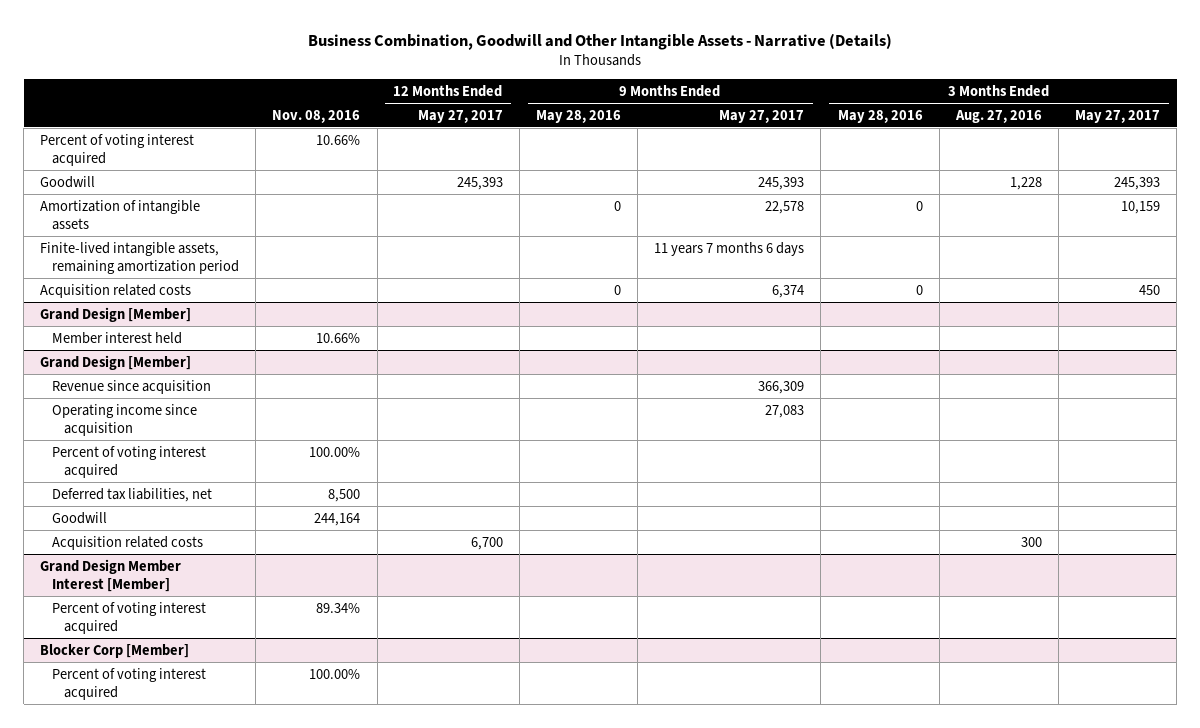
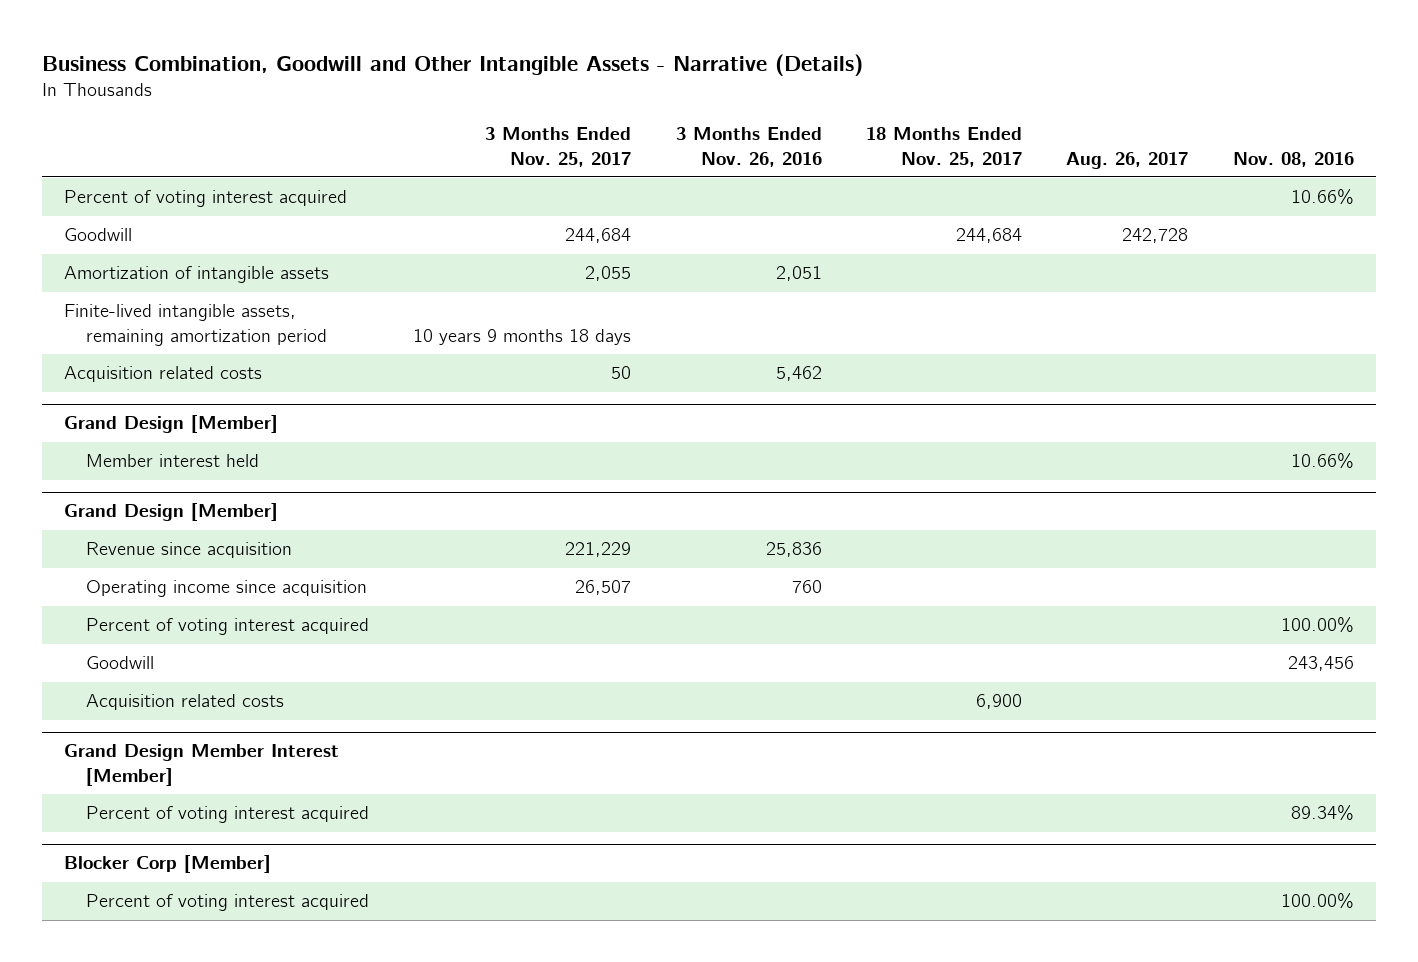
- | Nov. 08, 2016 | 12 Months Ended May 27, 2017 | 9 Months Ended May 28, 2016 | 9 Months Ended May 27, 2017 | 3 Months Ended May 28, 2016 | 3 Months Ended Aug. 27, 2016 | 3 Months Ended May 27, 2017
+ | 3 Months Ended Nov. 25, 2017 | 3 Months Ended Nov. 26, 2016 | 18 Months Ended Nov. 25, 2017 | Aug. 26, 2017 | Nov. 08, 2016
@ Grand Design [Member]
- Deferred tax liabilities, net | 8,500 | | | | | |
- Goodwill | 244,164 | | | | | |
+ Goodwill | | | | | 243,456

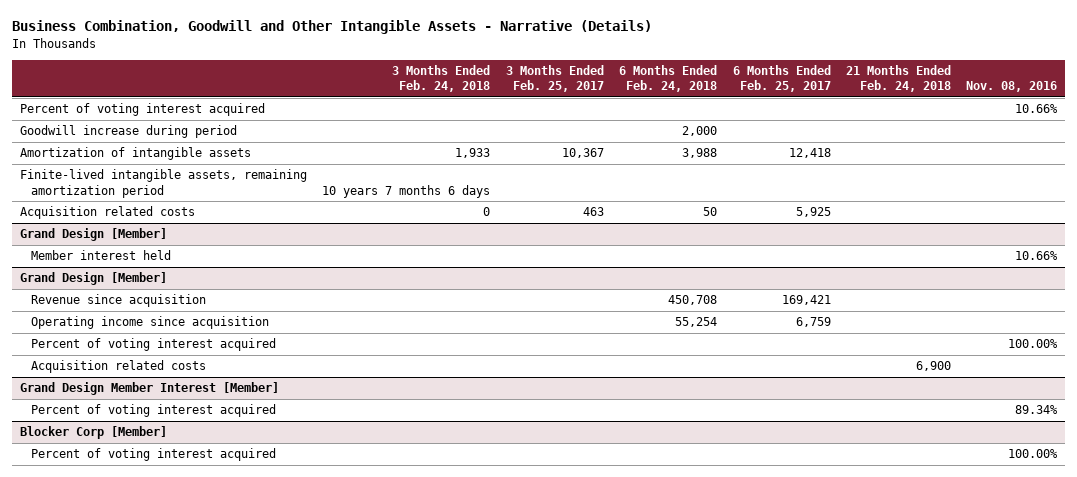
- | 3 Months Ended Nov. 25, 2017 | 3 Months Ended Nov. 26, 2016 | 18 Months Ended Nov. 25, 2017 | Aug. 26, 2017 | Nov. 08, 2016
+ | 3 Months Ended Feb. 24, 2018 | 3 Months Ended Feb. 25, 2017 | 6 Months Ended Feb. 24, 2018 | 6 Months Ended Feb. 25, 2017 | 21 Months Ended Feb. 24, 2018 | Nov. 08, 2016
- Goodwill | 244,684 | | 244,684 | 242,728 |
+ Goodwill increase during period | | | 2,000 | | |
@ Grand Design [Member]
- Goodwill | | | | | 243,456

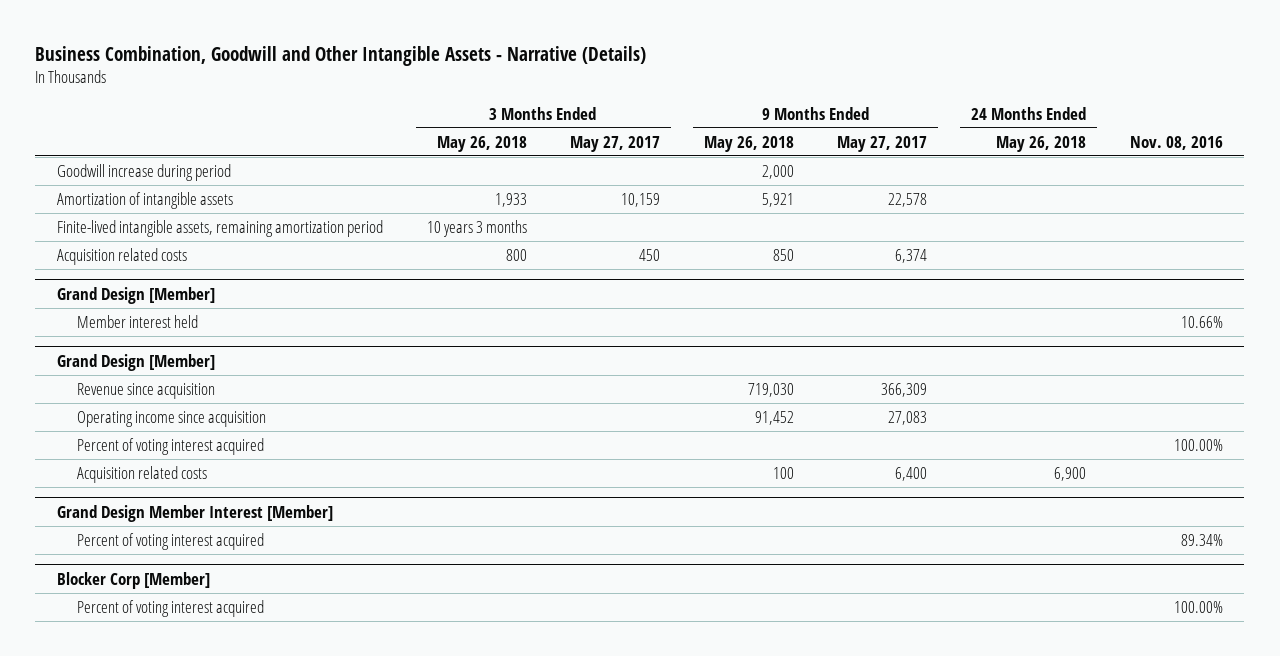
- | 3 Months Ended Feb. 24, 2018 | 3 Months Ended Feb. 25, 2017 | 6 Months Ended Feb. 24, 2018 | 6 Months Ended Feb. 25, 2017 | 21 Months Ended Feb. 24, 2018 | Nov. 08, 2016
+ | 3 Months Ended May 26, 2018 | 3 Months Ended May 27, 2017 | 9 Months Ended May 26, 2018 | 9 Months Ended May 27, 2017 | 24 Months Ended May 26, 2018 | Nov. 08, 2016
- Percent of voting interest acquired | | | | | | 10.66%

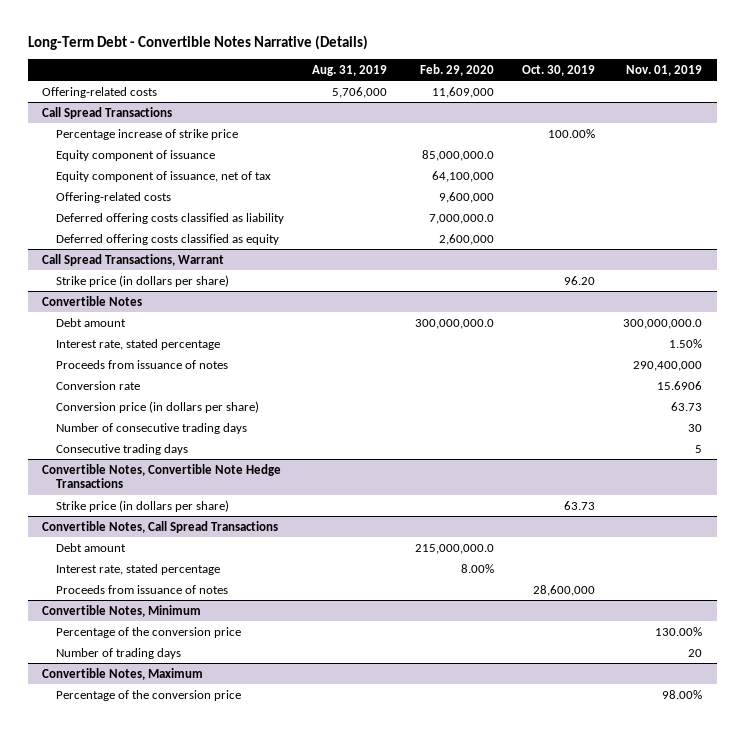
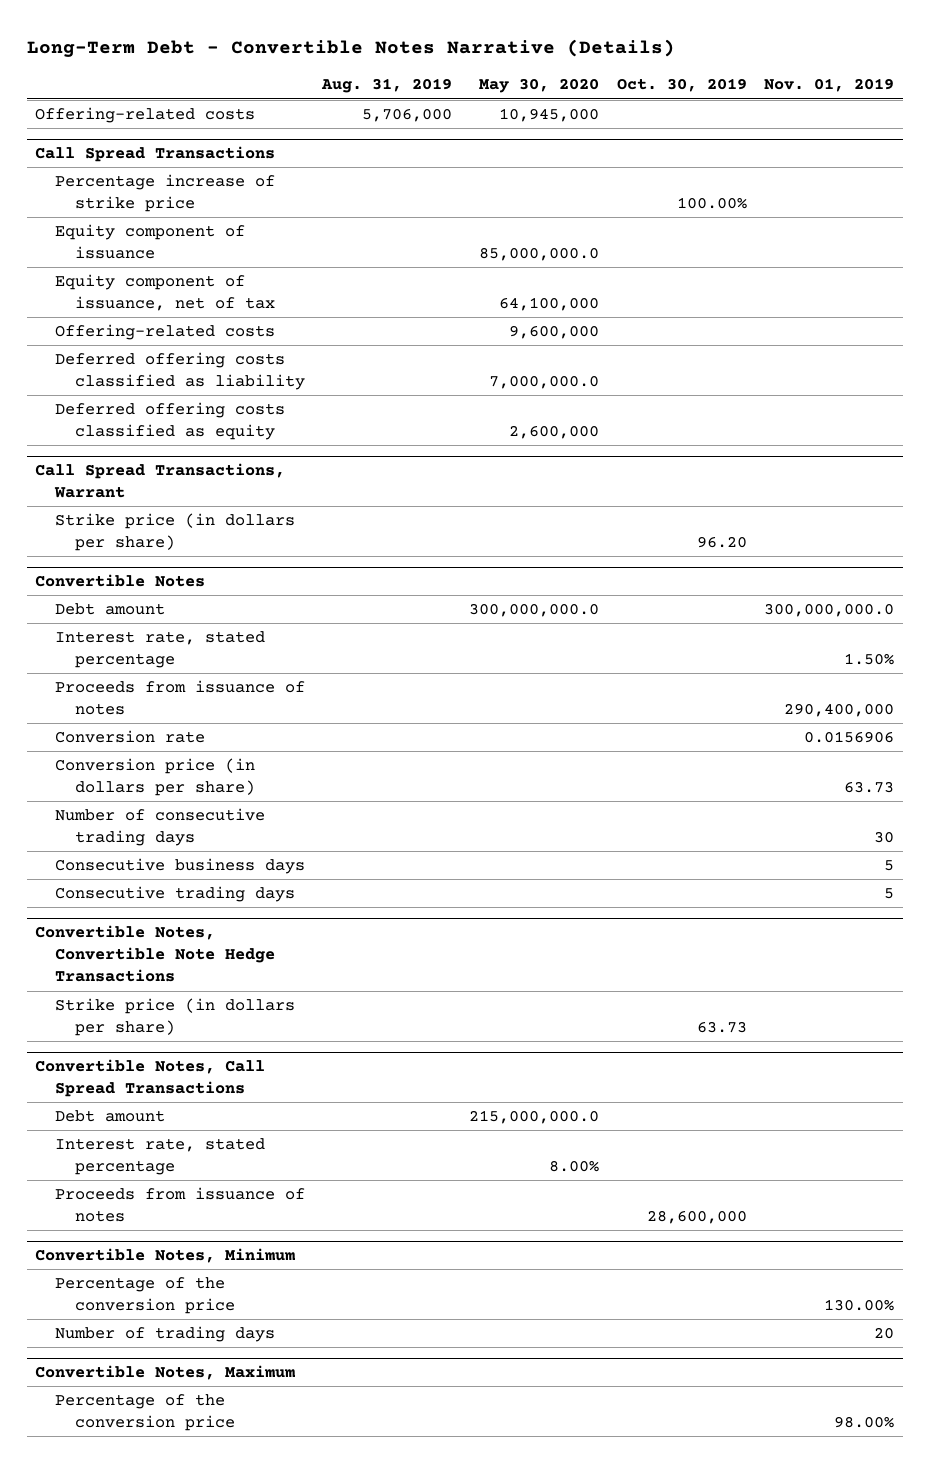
- | Aug. 31, 2019 | Feb. 29, 2020 | Oct. 30, 2019 | Nov. 01, 2019
+ | Aug. 31, 2019 | May 30, 2020 | Oct. 30, 2019 | Nov. 01, 2019
@ Convertible Notes
- Conversion rate | | | | 15.6906
+ Conversion rate | | | | 0.0156906
+ Consecutive business days | | | | 5

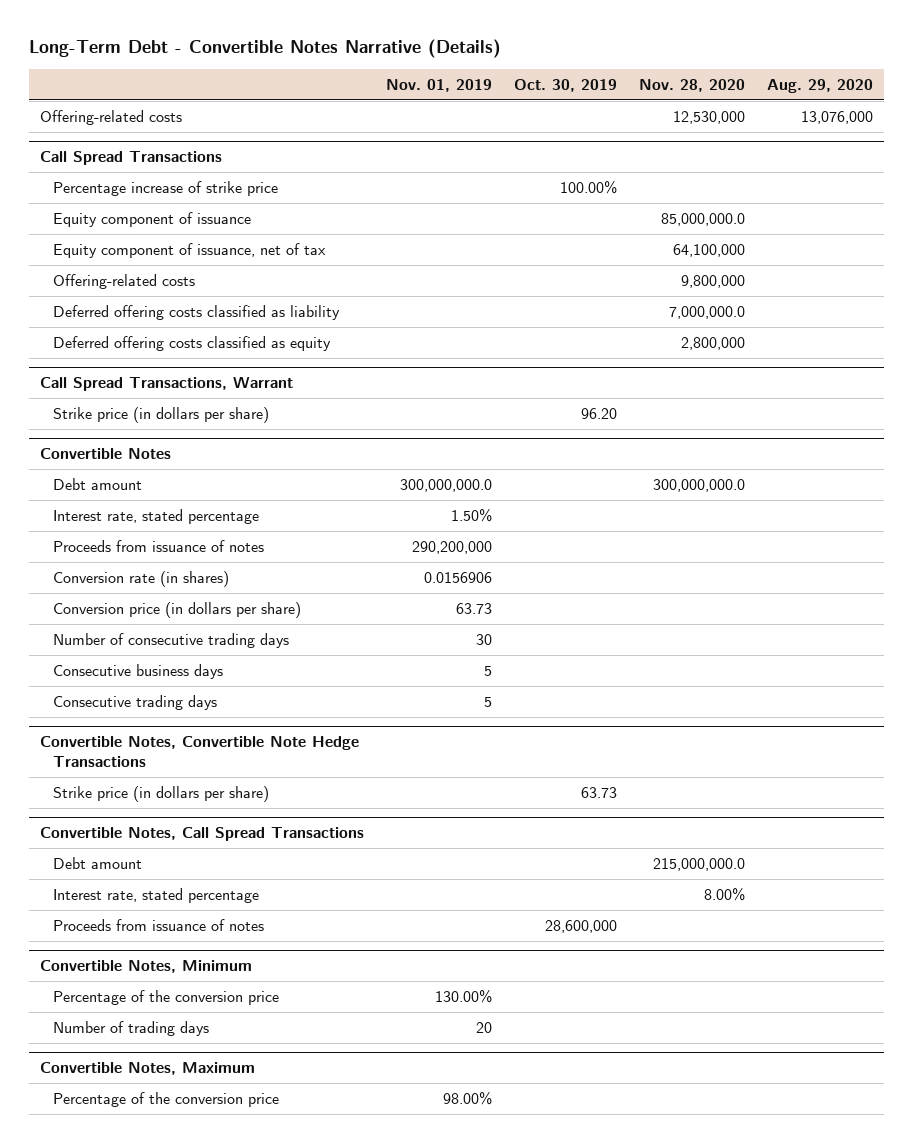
- | Aug. 31, 2019 | May 30, 2020 | Oct. 30, 2019 | Nov. 01, 2019
+ | Nov. 01, 2019 | Oct. 30, 2019 | Nov. 28, 2020 | Aug. 29, 2020
@ Convertible Notes
- Proceeds from issuance of notes | | | | 290,400,000
- Conversion rate | | | | 0.0156906
+ Proceeds from issuance of notes | 290,200,000 | | |
+ Conversion rate (in shares) | 0.0156906 | | |

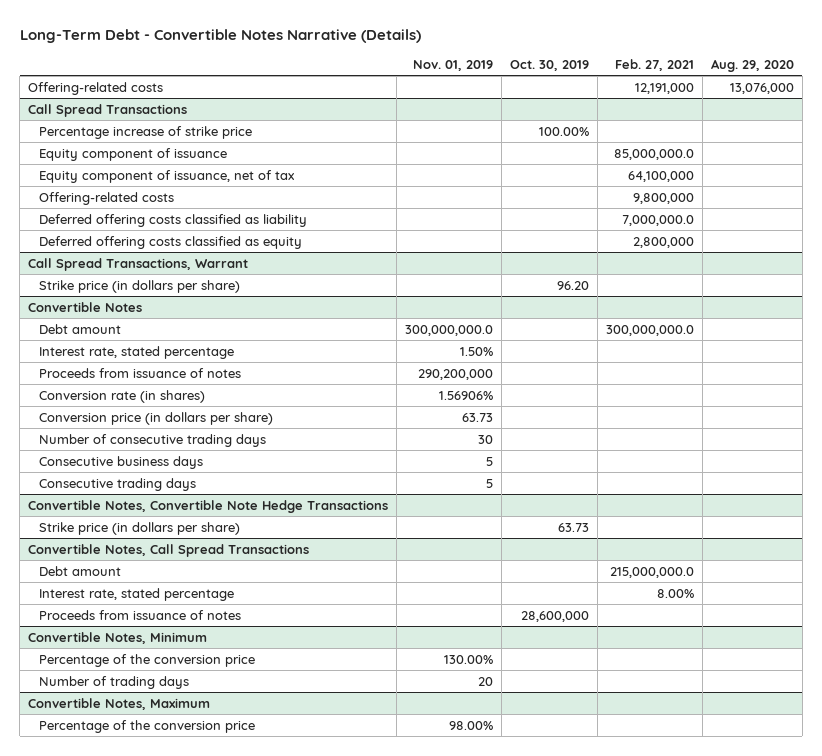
- | Nov. 01, 2019 | Oct. 30, 2019 | Nov. 28, 2020 | Aug. 29, 2020
+ | Nov. 01, 2019 | Oct. 30, 2019 | Feb. 27, 2021 | Aug. 29, 2020
@ Convertible Notes
- Conversion rate (in shares) | 0.0156906 | | |
+ Conversion rate (in shares) | 1.56906% | | |

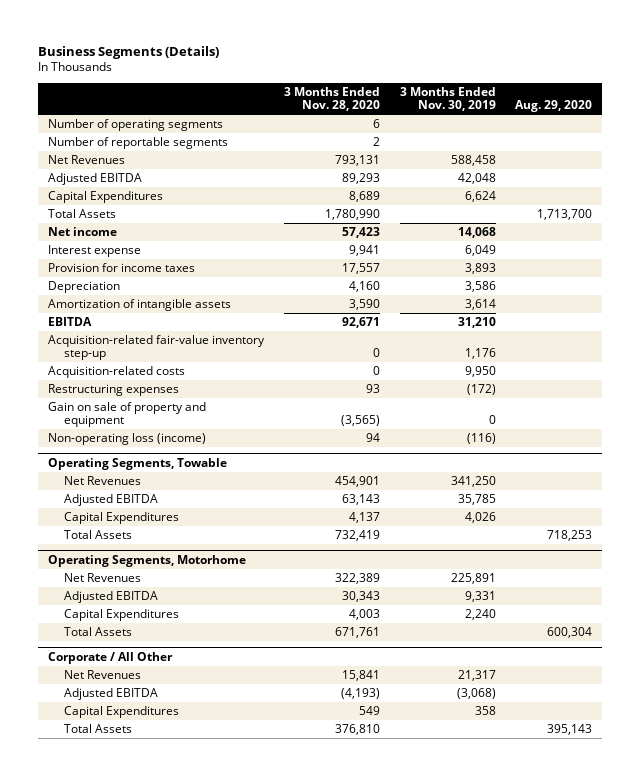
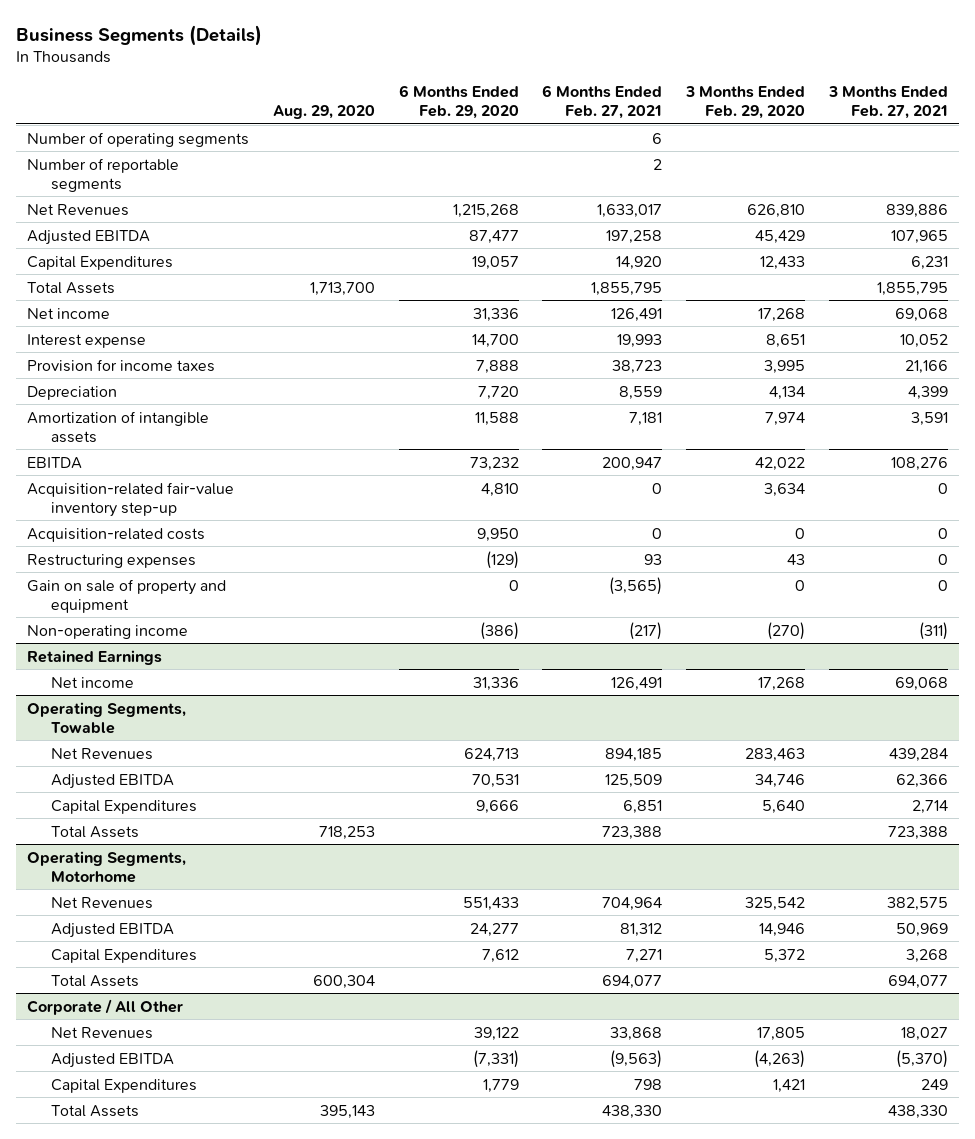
- | 3 Months Ended Nov. 28, 2020 | 3 Months Ended Nov. 30, 2019 | Aug. 29, 2020
+ | Aug. 29, 2020 | 6 Months Ended Feb. 29, 2020 | 6 Months Ended Feb. 27, 2021 | 3 Months Ended Feb. 29, 2020 | 3 Months Ended Feb. 27, 2021
- Non-operating loss (income) | 94 | (116) |
+ Non-operating income | | (386) | (217) | (270) | (311)
+ Retained Earnings
+ Net income | | 31,336 | 126,491 | 17,268 | 69,068

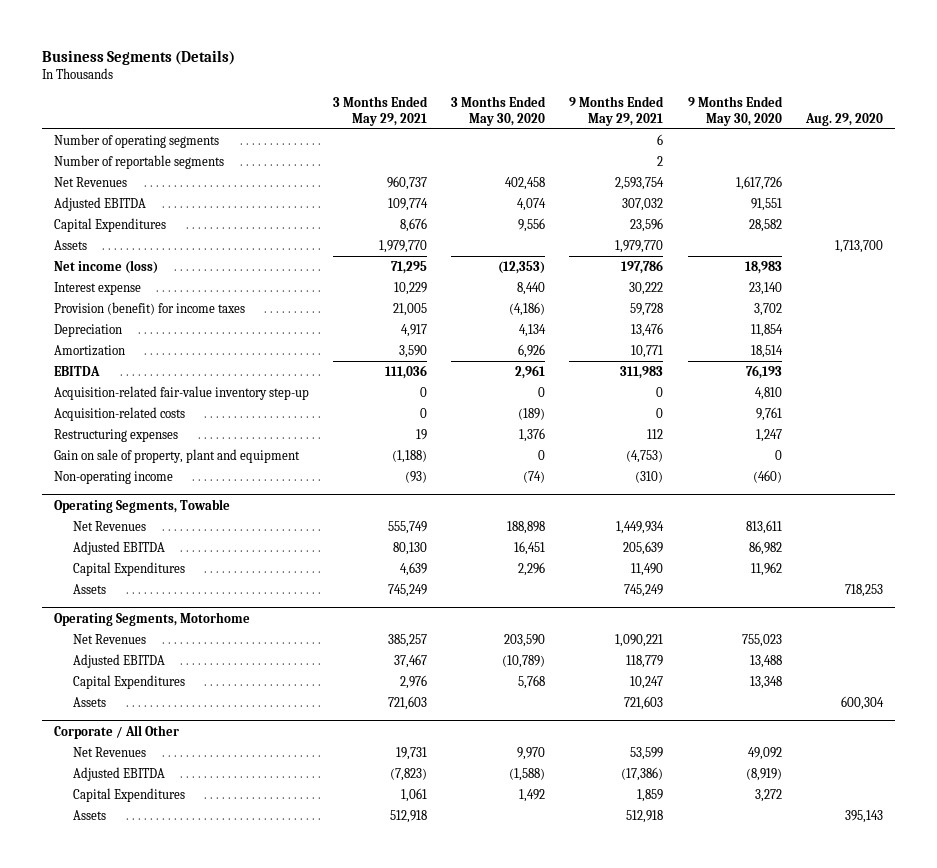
- | Aug. 29, 2020 | 6 Months Ended Feb. 29, 2020 | 6 Months Ended Feb. 27, 2021 | 3 Months Ended Feb. 29, 2020 | 3 Months Ended Feb. 27, 2021
+ | 3 Months Ended May 29, 2021 | 3 Months Ended May 30, 2020 | 9 Months Ended May 29, 2021 | 9 Months Ended May 30, 2020 | Aug. 29, 2020
- Total Assets | 1,713,700 | | 1,855,795 | | 1,855,795
- Net income | | 31,336 | 126,491 | 17,268 | 69,068
+ Assets | 1,979,770 | | 1,979,770 | | 1,713,700
+ Net income (loss) | 71,295 | (12,353) | 197,786 | 18,983 |
- Provision for income taxes | | 7,888 | 38,723 | 3,995 | 21,166
+ Provision (benefit) for income taxes | 21,005 | (4,186) | 59,728 | 3,702 |
- Amortization of intangible assets | | 11,588 | 7,181 | 7,974 | 3,591
+ Amortization | 3,590 | 6,926 | 10,771 | 18,514 |
- Gain on sale of property and equipment | | 0 | (3,565) | 0 | 0
+ Gain on sale of property, plant and equipment | (1,188) | 0 | (4,753) | 0 |
- Retained Earnings
- Net income | | 31,336 | 126,491 | 17,268 | 69,068
@ Operating Segments, Towable
- Total Assets | 718,253 | | 723,388 | | 723,388
+ Assets | 745,249 | | 745,249 | | 718,253
@ Operating Segments, Motorhome
- Total Assets | 600,304 | | 694,077 | | 694,077
+ Assets | 721,603 | | 721,603 | | 600,304
@ Corporate / All Other
- Total Assets | 395,143 | | 438,330 | | 438,330
+ Assets | 512,918 | | 512,918 | | 395,143

